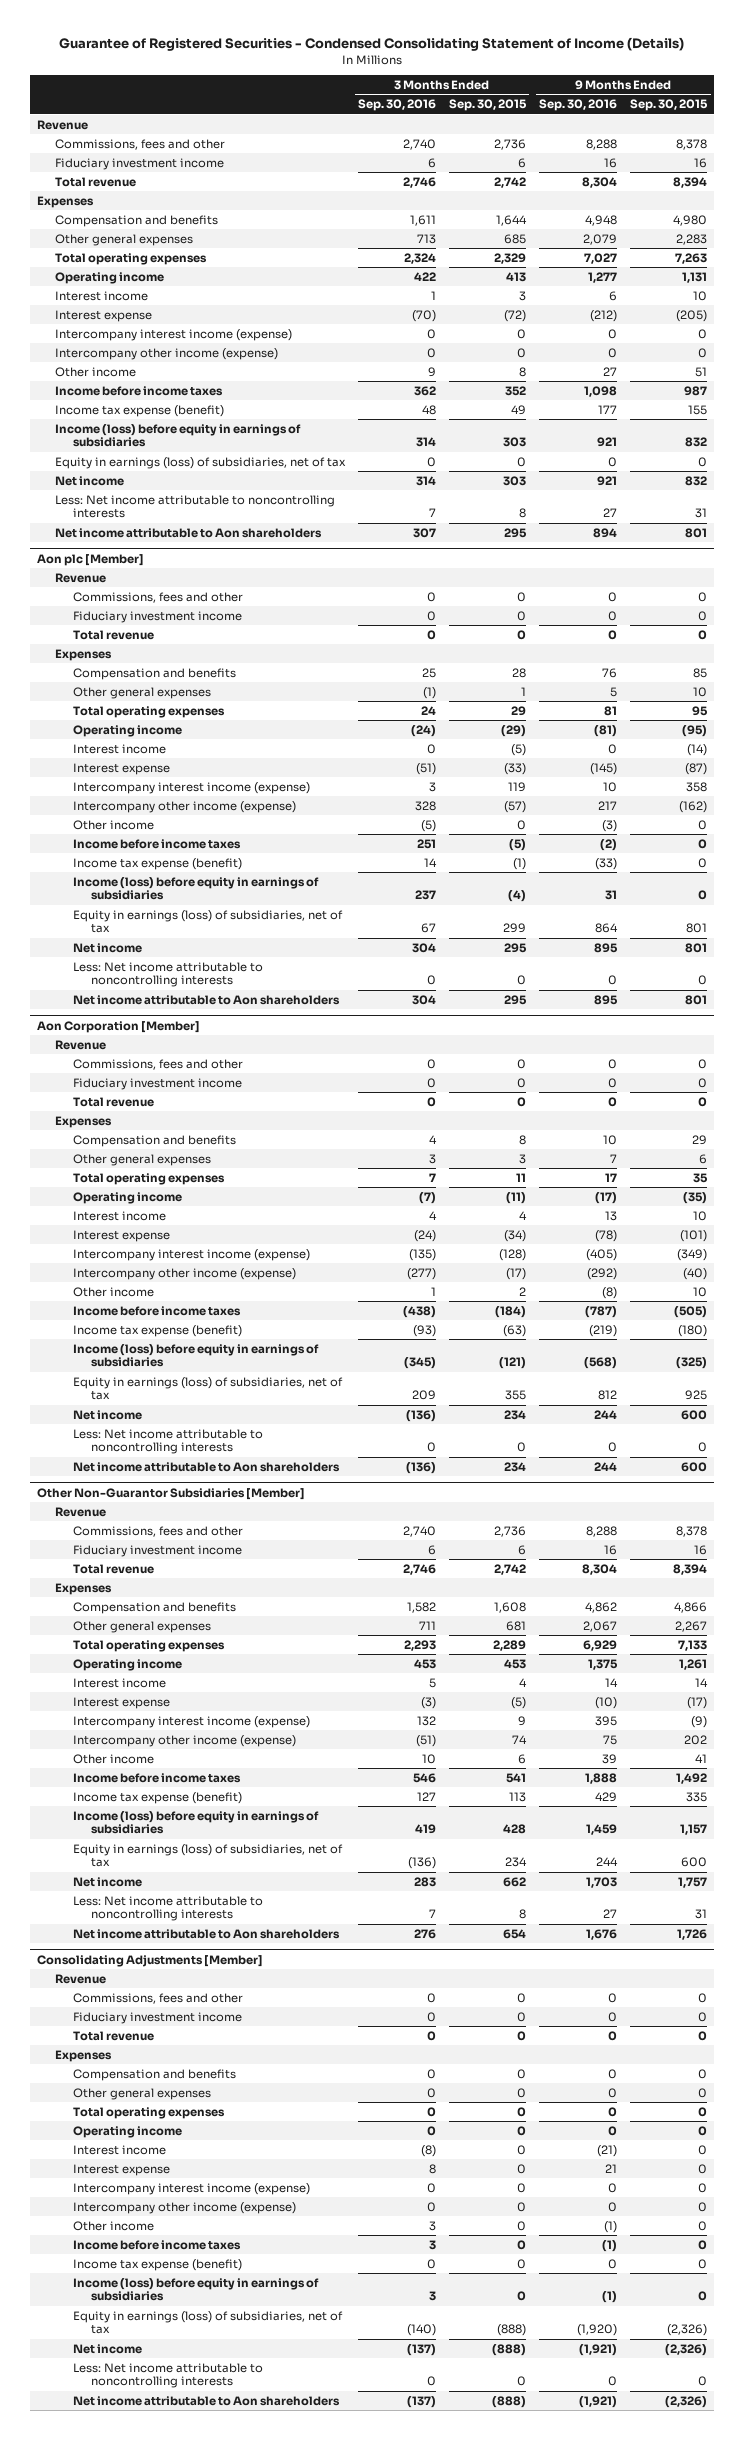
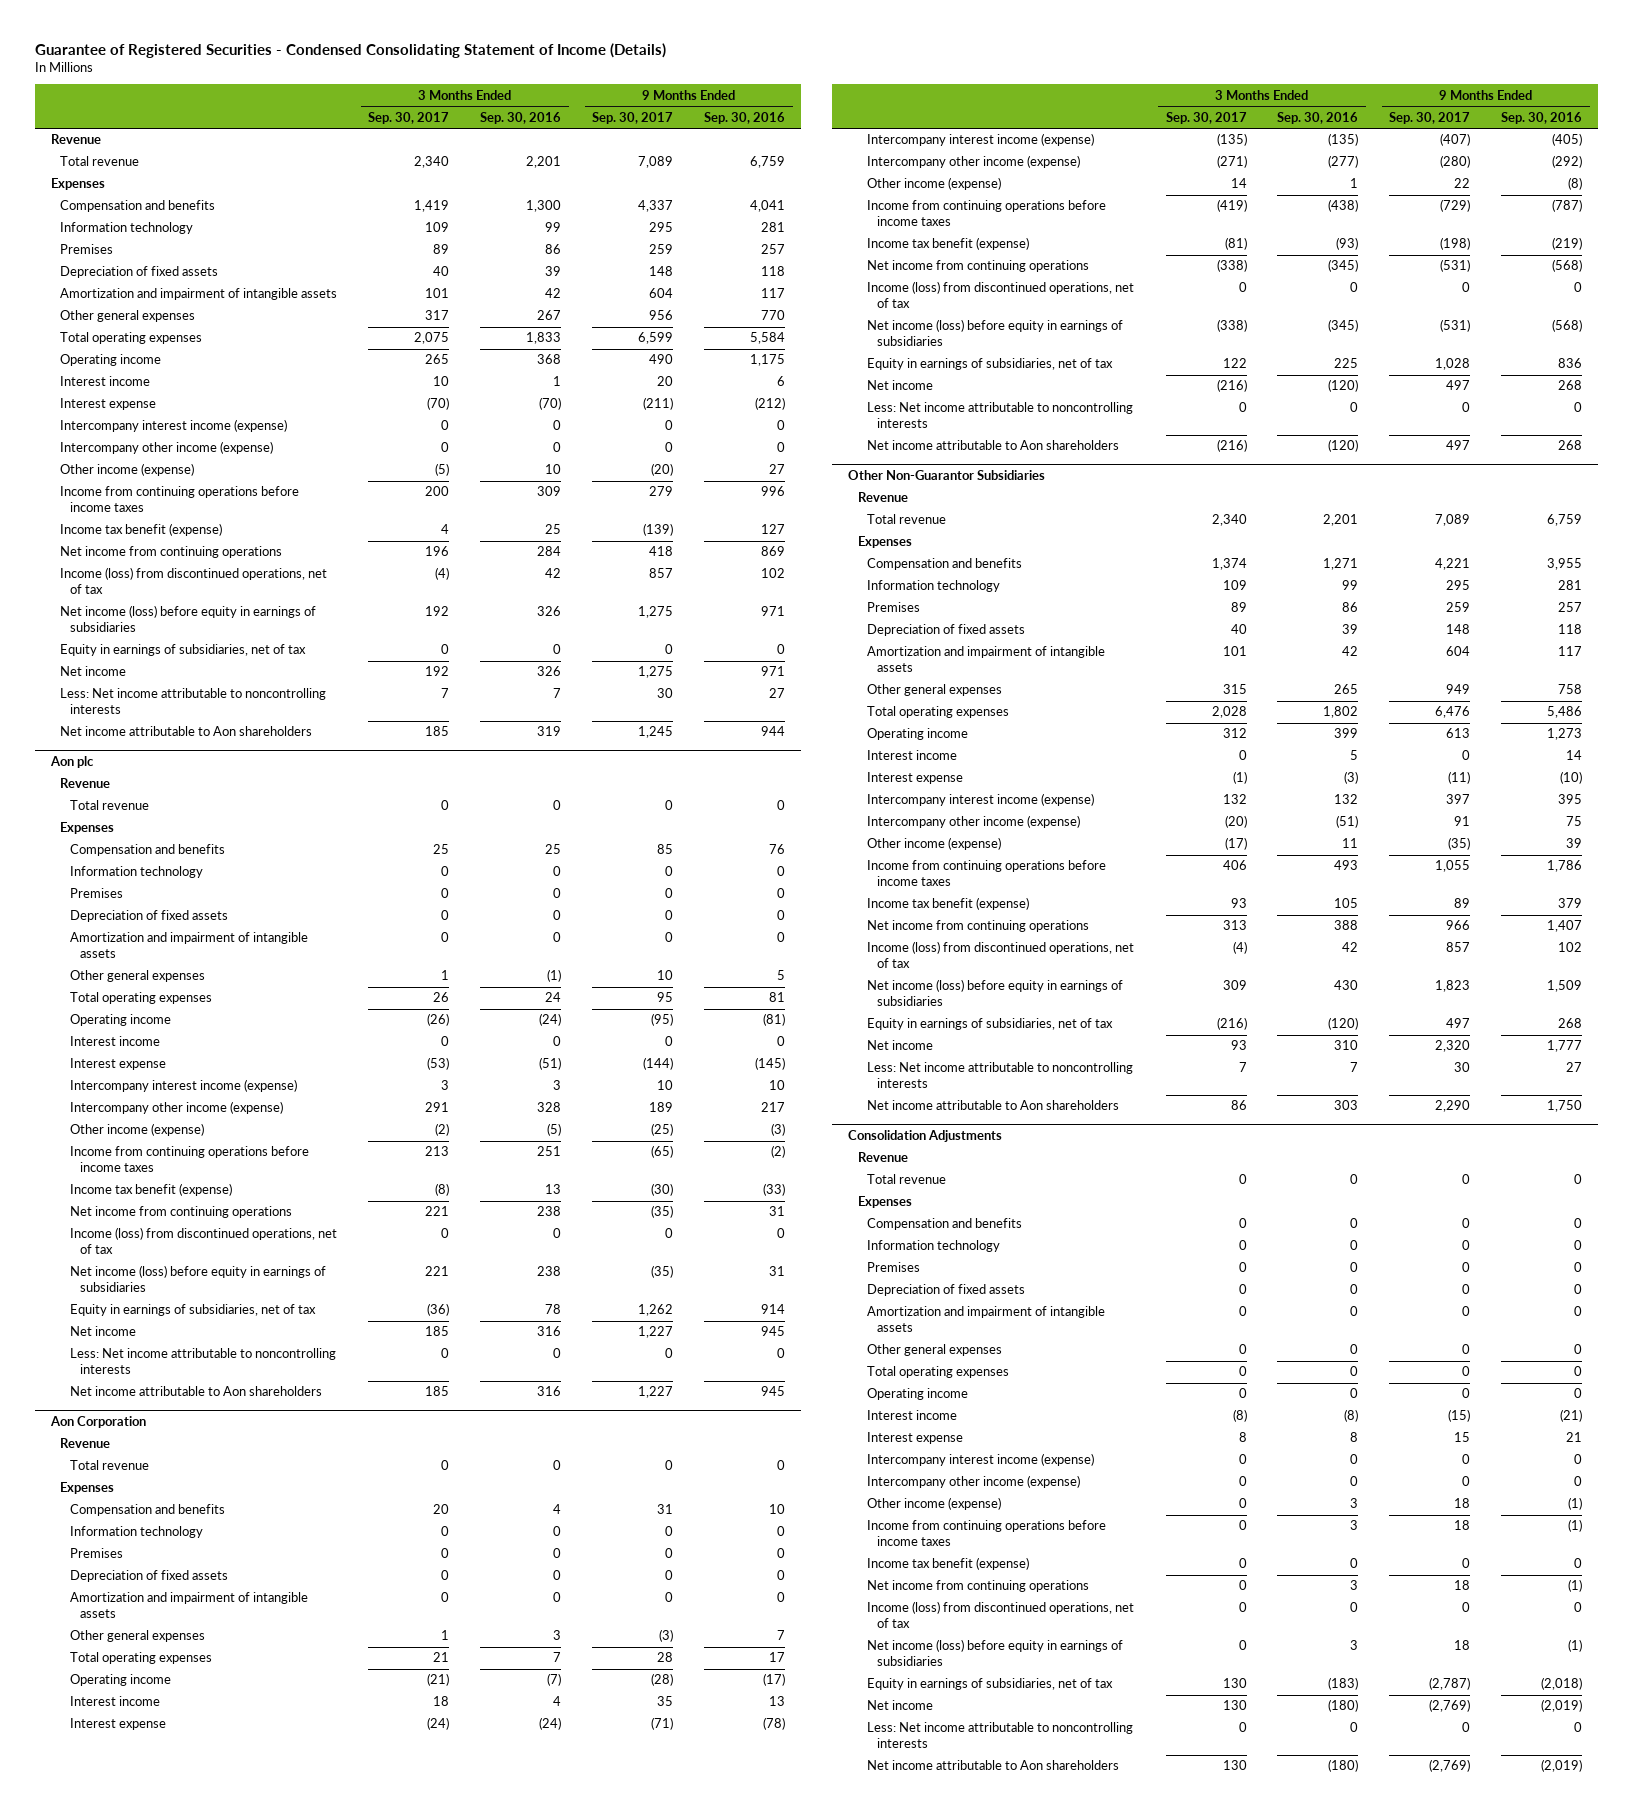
- | 3 Months Ended Sep. 30, 2016 | 3 Months Ended Sep. 30, 2015 | 9 Months Ended Sep. 30, 2016 | 9 Months Ended Sep. 30, 2015
+ | 3 Months Ended Sep. 30, 2017 | 3 Months Ended Sep. 30, 2016 | 9 Months Ended Sep. 30, 2017 | 9 Months Ended Sep. 30, 2016
- Commissions, fees and other | 2,740 | 2,736 | 8,288 | 8,378
- Fiduciary investment income | 6 | 6 | 16 | 16
- Total revenue | 2,746 | 2,742 | 8,304 | 8,394
+ Total revenue | 2,340 | 2,201 | 7,089 | 6,759
- Compensation and benefits | 1,611 | 1,644 | 4,948 | 4,980
- Other general expenses | 713 | 685 | 2,079 | 2,283
- Total operating expenses | 2,324 | 2,329 | 7,027 | 7,263
- Operating income | 422 | 413 | 1,277 | 1,131
+ Compensation and benefits | 1,419 | 1,300 | 4,337 | 4,041
+ Information technology | 109 | 99 | 295 | 281
+ Premises | 89 | 86 | 259 | 257
+ Depreciation of fixed assets | 40 | 39 | 148 | 118
+ Amortization and impairment of intangible assets | 101 | 42 | 604 | 117
+ Other general expenses | 317 | 267 | 956 | 770
+ Total operating expenses | 2,075 | 1,833 | 6,599 | 5,584
+ Operating income | 265 | 368 | 490 | 1,175
- Other income | 9 | 8 | 27 | 51
- Income before income taxes | 362 | 352 | 1,098 | 987
- Income tax expense (benefit) | 48 | 49 | 177 | 155
- Income (loss) before equity in earnings of subsidiaries | 314 | 303 | 921 | 832
- Equity in earnings (loss) of subsidiaries, net of tax | 0 | 0 | 0 | 0
- Net income | 314 | 303 | 921 | 832
+ Other income (expense) | (5) | 10 | (20) | 27
+ Income from continuing operations before income taxes | 200 | 309 | 279 | 996
+ Income tax benefit (expense) | 4 | 25 | (139) | 127
+ Net income from continuing operations | 196 | 284 | 418 | 869
+ Income (loss) from discontinued operations, net of tax | (4) | 42 | 857 | 102
+ Net income (loss) before equity in earnings of subsidiaries | 192 | 326 | 1,275 | 971
+ Equity in earnings of subsidiaries, net of tax | 0 | 0 | 0 | 0
+ Net income | 192 | 326 | 1,275 | 971
- Net income attributable to Aon shareholders | 307 | 295 | 894 | 801
- Aon plc [Member]
+ Net income attributable to Aon shareholders | 185 | 319 | 1,245 | 944
+ Aon plc
- Commissions, fees and other | 0 | 0 | 0 | 0
- Fiduciary investment income | 0 | 0 | 0 | 0
+ Information technology | 0 | 0 | 0 | 0
+ Premises | 0 | 0 | 0 | 0
+ Depreciation of fixed assets | 0 | 0 | 0 | 0
+ Amortization and impairment of intangible assets | 0 | 0 | 0 | 0
- Other income | (5) | 0 | (3) | 0
- Income before income taxes | 251 | (5) | (2) | 0
- Income tax expense (benefit) | 14 | (1) | (33) | 0
- Income (loss) before equity in earnings of subsidiaries | 237 | (4) | 31 | 0
- Equity in earnings (loss) of subsidiaries, net of tax | 67 | 299 | 864 | 801
- Net income | 304 | 295 | 895 | 801
+ Other income (expense) | (2) | (5) | (25) | (3)
+ Income from continuing operations before income taxes | 213 | 251 | (65) | (2)
+ Income tax benefit (expense) | (8) | 13 | (30) | (33)
+ Net income from continuing operations | 221 | 238 | (35) | 31
+ Income (loss) from discontinued operations, net of tax | 0 | 0 | 0 | 0
+ Net income (loss) before equity in earnings of subsidiaries | 221 | 238 | (35) | 31
+ Equity in earnings of subsidiaries, net of tax | (36) | 78 | 1,262 | 914
+ Net income | 185 | 316 | 1,227 | 945
- Net income attributable to Aon shareholders | 304 | 295 | 895 | 801
- Aon Corporation [Member]
+ Net income attributable to Aon shareholders | 185 | 316 | 1,227 | 945
+ Aon Corporation
- Commissions, fees and other | 0 | 0 | 0 | 0
- Fiduciary investment income | 0 | 0 | 0 | 0
+ Information technology | 0 | 0 | 0 | 0
+ Premises | 0 | 0 | 0 | 0
+ Depreciation of fixed assets | 0 | 0 | 0 | 0
+ Amortization and impairment of intangible assets | 0 | 0 | 0 | 0
- Other income | 1 | 2 | (8) | 10
- Income before income taxes | (438) | (184) | (787) | (505)
- Income tax expense (benefit) | (93) | (63) | (219) | (180)
- Income (loss) before equity in earnings of subsidiaries | (345) | (121) | (568) | (325)
- Equity in earnings (loss) of subsidiaries, net of tax | 209 | 355 | 812 | 925
- Net income | (136) | 234 | 244 | 600
+ Other income (expense) | 14 | 1 | 22 | (8)
+ Income from continuing operations before income taxes | (419) | (438) | (729) | (787)
+ Income tax benefit (expense) | (81) | (93) | (198) | (219)
+ Net income from continuing operations | (338) | (345) | (531) | (568)
+ Income (loss) from discontinued operations, net of tax | 0 | 0 | 0 | 0
+ Net income (loss) before equity in earnings of subsidiaries | (338) | (345) | (531) | (568)
+ Equity in earnings of subsidiaries, net of tax | 122 | 225 | 1,028 | 836
+ Net income | (216) | (120) | 497 | 268
- Net income attributable to Aon shareholders | (136) | 234 | 244 | 600
- Other Non-Guarantor Subsidiaries [Member]
+ Net income attributable to Aon shareholders | (216) | (120) | 497 | 268
+ Other Non-Guarantor Subsidiaries
- Commissions, fees and other | 2,740 | 2,736 | 8,288 | 8,378
- Fiduciary investment income | 6 | 6 | 16 | 16
- Total revenue | 2,746 | 2,742 | 8,304 | 8,394
+ Total revenue | 2,340 | 2,201 | 7,089 | 6,759
- Compensation and benefits | 1,582 | 1,608 | 4,862 | 4,866
- Other general expenses | 711 | 681 | 2,067 | 2,267
- Total operating expenses | 2,293 | 2,289 | 6,929 | 7,133
- Operating income | 453 | 453 | 1,375 | 1,261
+ Compensation and benefits | 1,374 | 1,271 | 4,221 | 3,955
+ Information technology | 109 | 99 | 295 | 281
+ Premises | 89 | 86 | 259 | 257
+ Depreciation of fixed assets | 40 | 39 | 148 | 118
+ Amortization and impairment of intangible assets | 101 | 42 | 604 | 117
+ Other general expenses | 315 | 265 | 949 | 758
+ Total operating expenses | 2,028 | 1,802 | 6,476 | 5,486
+ Operating income | 312 | 399 | 613 | 1,273
- Other income | 10 | 6 | 39 | 41
- Income before income taxes | 546 | 541 | 1,888 | 1,492
- Income tax expense (benefit) | 127 | 113 | 429 | 335
- Income (loss) before equity in earnings of subsidiaries | 419 | 428 | 1,459 | 1,157
- Equity in earnings (loss) of subsidiaries, net of tax | (136) | 234 | 244 | 600
- Net income | 283 | 662 | 1,703 | 1,757
+ Other income (expense) | (17) | 11 | (35) | 39
+ Income from continuing operations before income taxes | 406 | 493 | 1,055 | 1,786
+ Income tax benefit (expense) | 93 | 105 | 89 | 379
+ Net income from continuing operations | 313 | 388 | 966 | 1,407
+ Income (loss) from discontinued operations, net of tax | (4) | 42 | 857 | 102
+ Net income (loss) before equity in earnings of subsidiaries | 309 | 430 | 1,823 | 1,509
+ Equity in earnings of subsidiaries, net of tax | (216) | (120) | 497 | 268
+ Net income | 93 | 310 | 2,320 | 1,777
- Net income attributable to Aon shareholders | 276 | 654 | 1,676 | 1,726
- Consolidating Adjustments [Member]
+ Net income attributable to Aon shareholders | 86 | 303 | 2,290 | 1,750
+ Consolidation Adjustments
- Commissions, fees and other | 0 | 0 | 0 | 0
- Fiduciary investment income | 0 | 0 | 0 | 0
+ Information technology | 0 | 0 | 0 | 0
+ Premises | 0 | 0 | 0 | 0
+ Depreciation of fixed assets | 0 | 0 | 0 | 0
+ Amortization and impairment of intangible assets | 0 | 0 | 0 | 0
- Other income | 3 | 0 | (1) | 0
- Income before income taxes | 3 | 0 | (1) | 0
- Income tax expense (benefit) | 0 | 0 | 0 | 0
- Income (loss) before equity in earnings of subsidiaries | 3 | 0 | (1) | 0
- Equity in earnings (loss) of subsidiaries, net of tax | (140) | (888) | (1,920) | (2,326)
- Net income | (137) | (888) | (1,921) | (2,326)
+ Other income (expense) | 0 | 3 | 18 | (1)
+ Income from continuing operations before income taxes | 0 | 3 | 18 | (1)
+ Income tax benefit (expense) | 0 | 0 | 0 | 0
+ Net income from continuing operations | 0 | 3 | 18 | (1)
+ Income (loss) from discontinued operations, net of tax | 0 | 0 | 0 | 0
+ Net income (loss) before equity in earnings of subsidiaries | 0 | 3 | 18 | (1)
+ Equity in earnings of subsidiaries, net of tax | 130 | (183) | (2,787) | (2,018)
+ Net income | 130 | (180) | (2,769) | (2,019)
- Net income attributable to Aon shareholders | (137) | (888) | (1,921) | (2,326)
+ Net income attributable to Aon shareholders | 130 | (180) | (2,769) | (2,019)

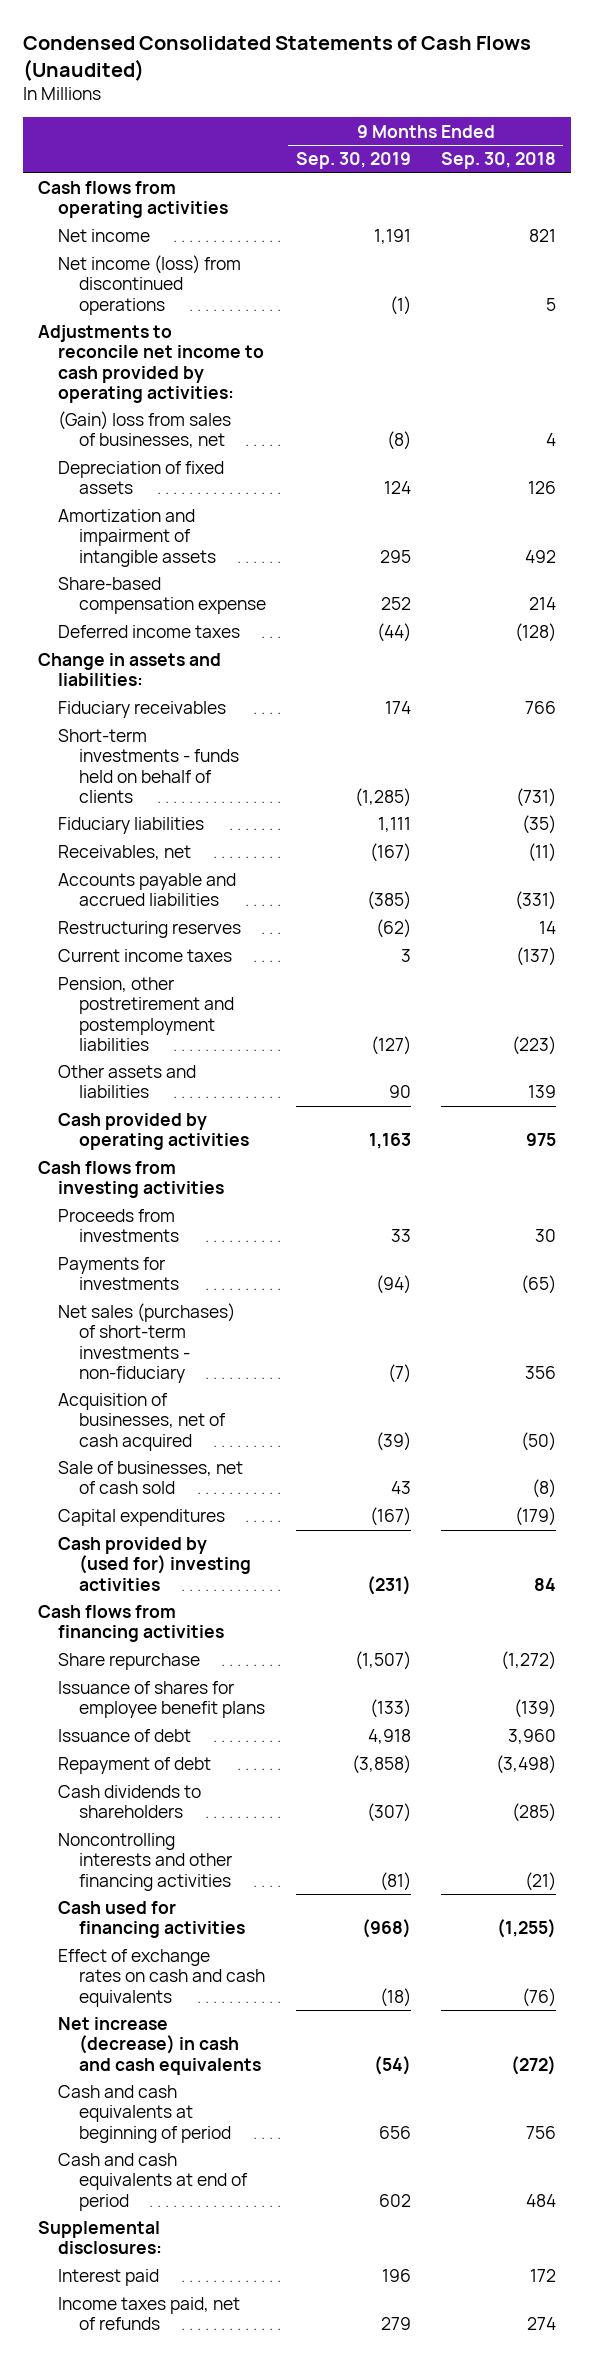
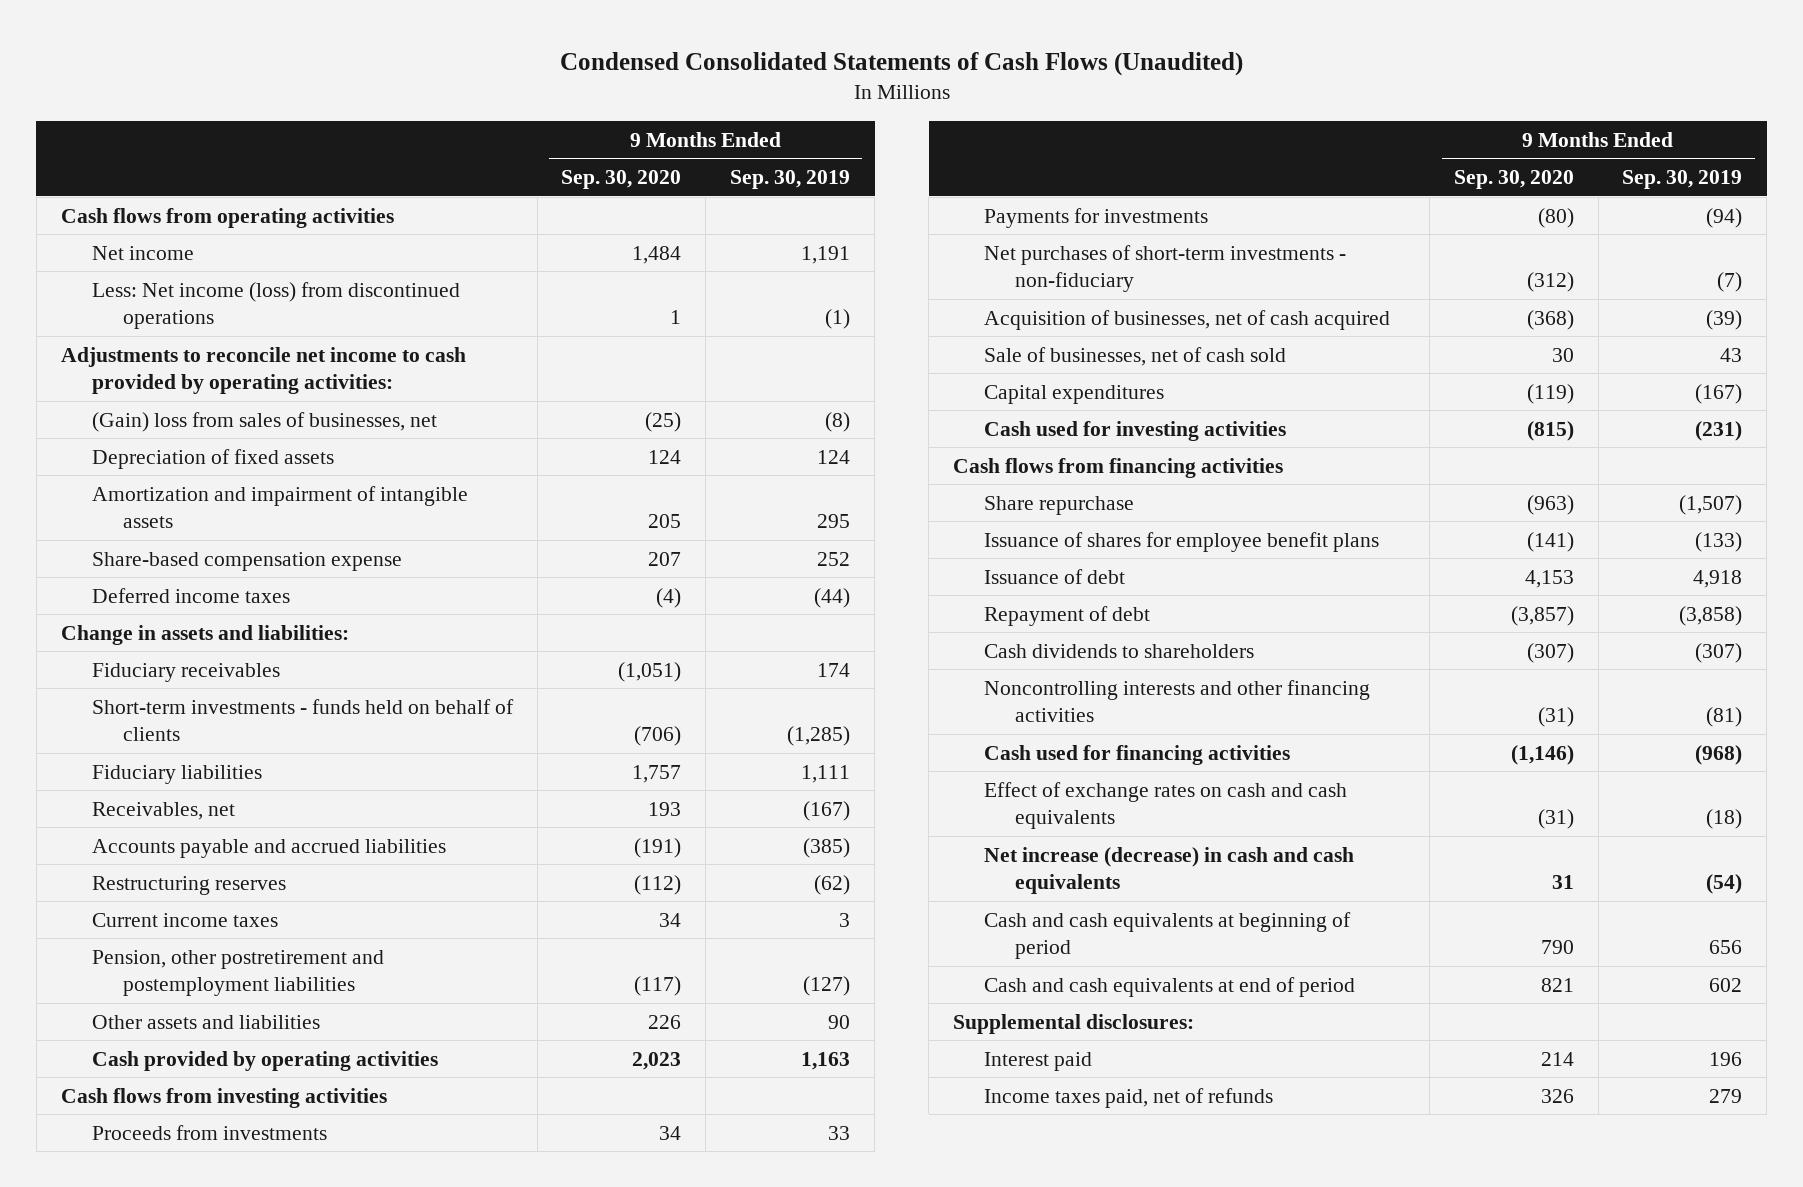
- | 9 Months Ended Sep. 30, 2019 | 9 Months Ended Sep. 30, 2018
+ | 9 Months Ended Sep. 30, 2020 | 9 Months Ended Sep. 30, 2019
- Net income (loss) from discontinued operations | (1) | 5
+ Less: Net income (loss) from discontinued operations | 1 | (1)
- Net sales (purchases) of short-term investments - non-fiduciary | (7) | 356
+ Net purchases of short-term investments - non-fiduciary | (312) | (7)
- Cash provided by (used for) investing activities | (231) | 84
+ Cash used for investing activities | (815) | (231)

